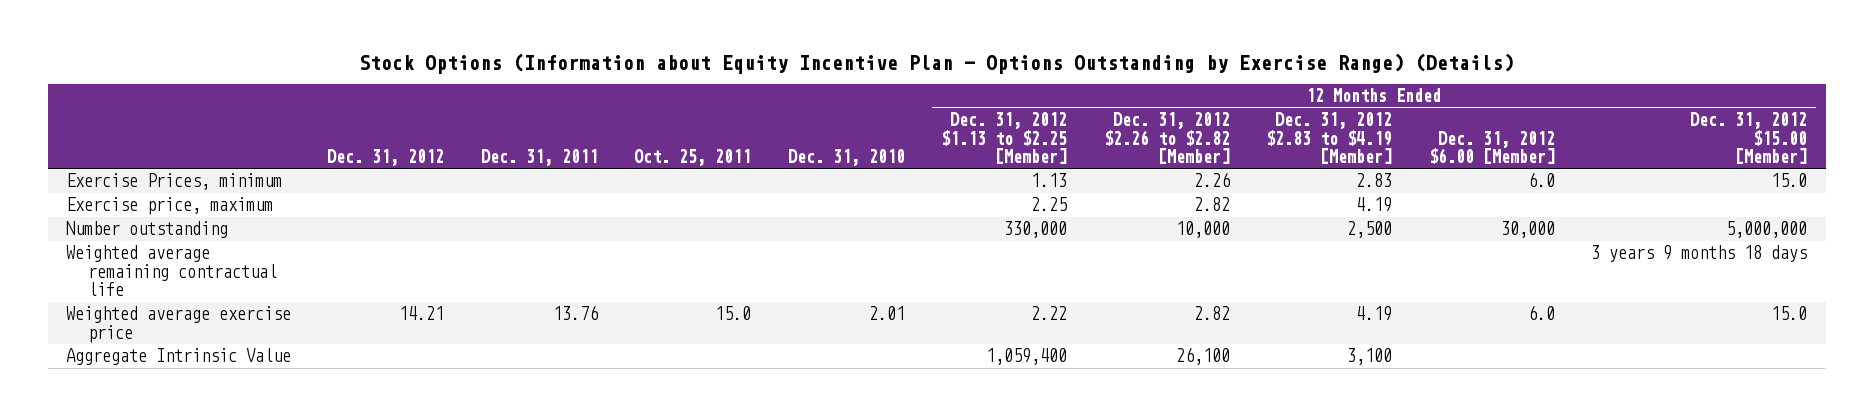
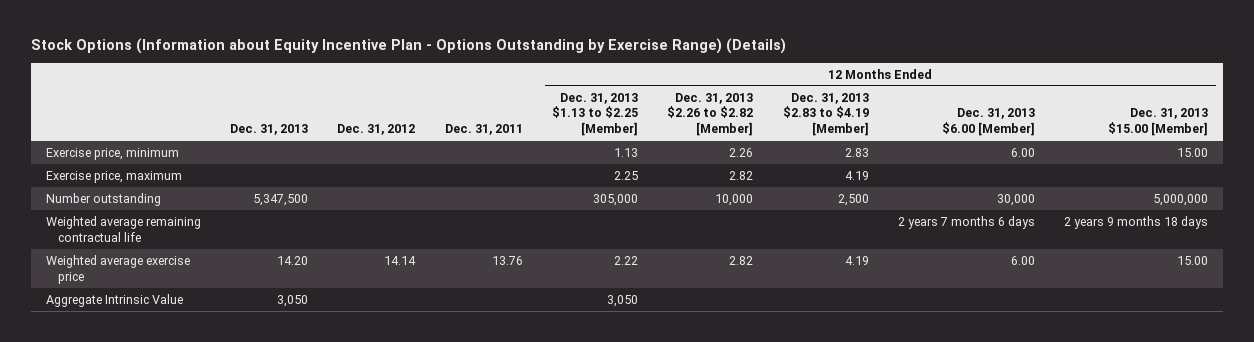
- | Dec. 31, 2012 | Dec. 31, 2011 | Oct. 25, 2011 | Dec. 31, 2010 | 12 Months Ended Dec. 31, 2012 $1.13 to $2.25 [Member] | 12 Months Ended Dec. 31, 2012 $2.26 to $2.82 [Member] | 12 Months Ended Dec. 31, 2012 $2.83 to $4.19 [Member] | 12 Months Ended Dec. 31, 2012 $6.00 [Member] | 12 Months Ended Dec. 31, 2012 $15.00 [Member]
+ | Dec. 31, 2013 | Dec. 31, 2012 | Dec. 31, 2011 | 12 Months Ended Dec. 31, 2013 $1.13 to $2.25 [Member] | 12 Months Ended Dec. 31, 2013 $2.26 to $2.82 [Member] | 12 Months Ended Dec. 31, 2013 $2.83 to $4.19 [Member] | 12 Months Ended Dec. 31, 2013 $6.00 [Member] | 12 Months Ended Dec. 31, 2013 $15.00 [Member]
- Exercise Prices, minimum | | | | | 1.13 | 2.26 | 2.83 | 6.0 | 15.0
+ Exercise price, minimum | | | | 1.13 | 2.26 | 2.83 | 6.00 | 15.00
- Weighted average exercise price | 14.21 | 13.76 | 15.0 | 2.01 | 2.22 | 2.82 | 4.19 | 6.0 | 15.0
+ Weighted average exercise price | 14.20 | 14.14 | 13.76 | 2.22 | 2.82 | 4.19 | 6.00 | 15.00

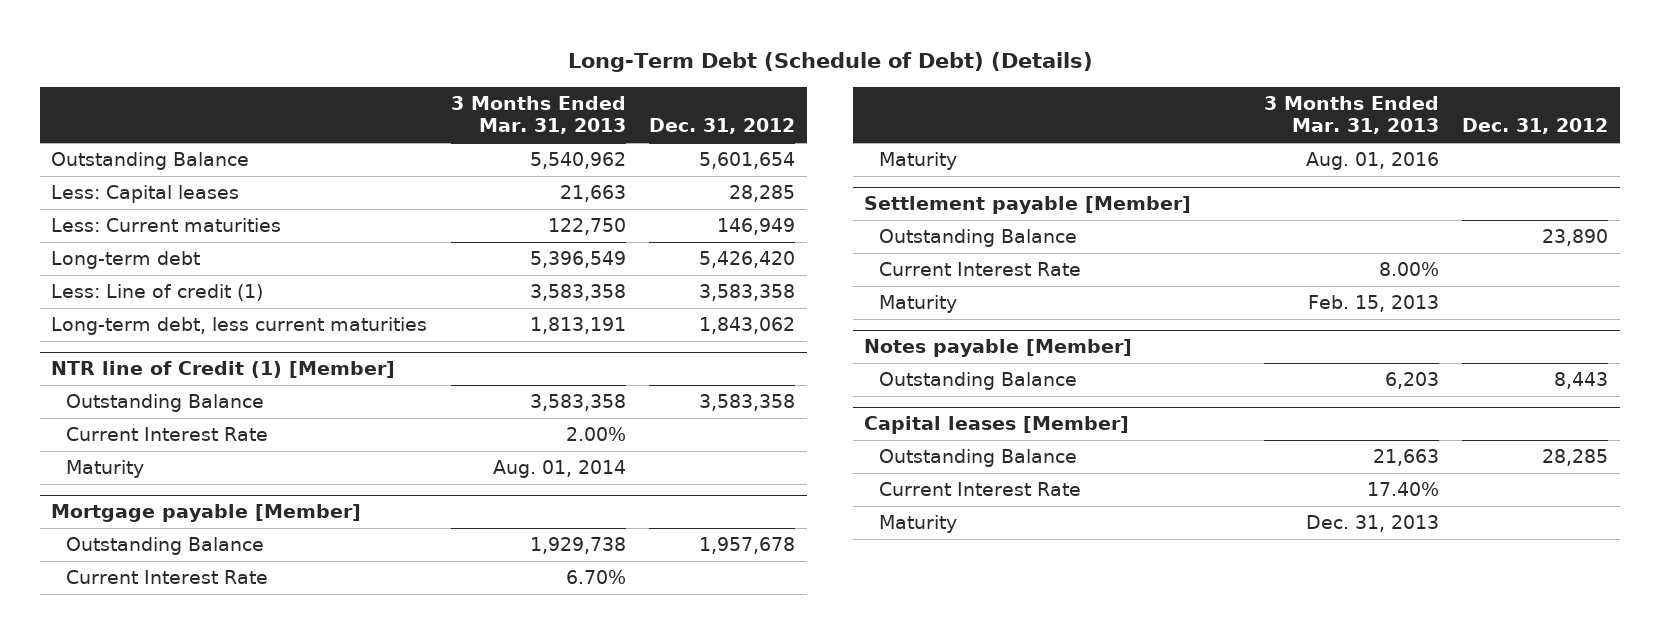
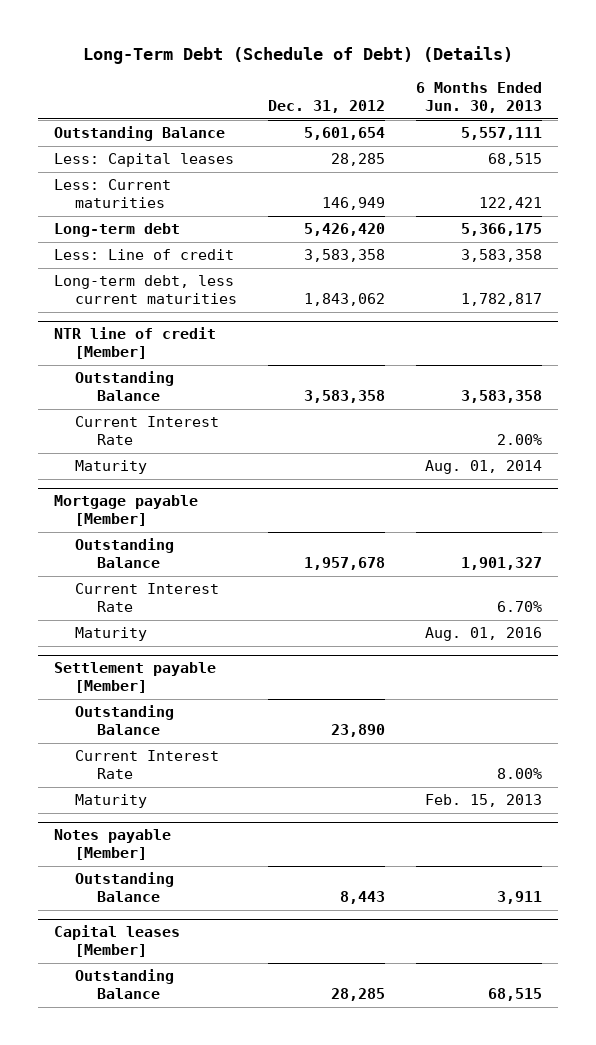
- | 3 Months Ended Mar. 31, 2013 | Dec. 31, 2012
+ | Dec. 31, 2012 | 6 Months Ended Jun. 30, 2013
- Less: Line of credit (1) | 3,583,358 | 3,583,358
+ Less: Line of credit | 3,583,358 | 3,583,358
- NTR line of Credit (1) [Member]
+ NTR line of credit [Member]
@ Capital leases [Member]
- Current Interest Rate | 17.40% |
- Maturity | Dec. 31, 2013 |

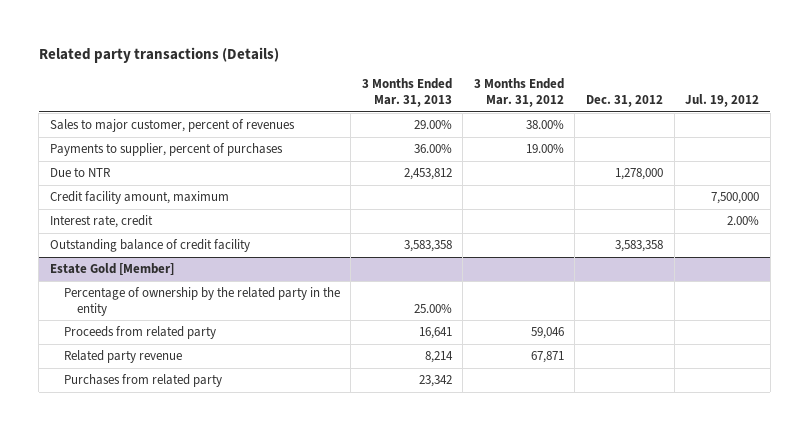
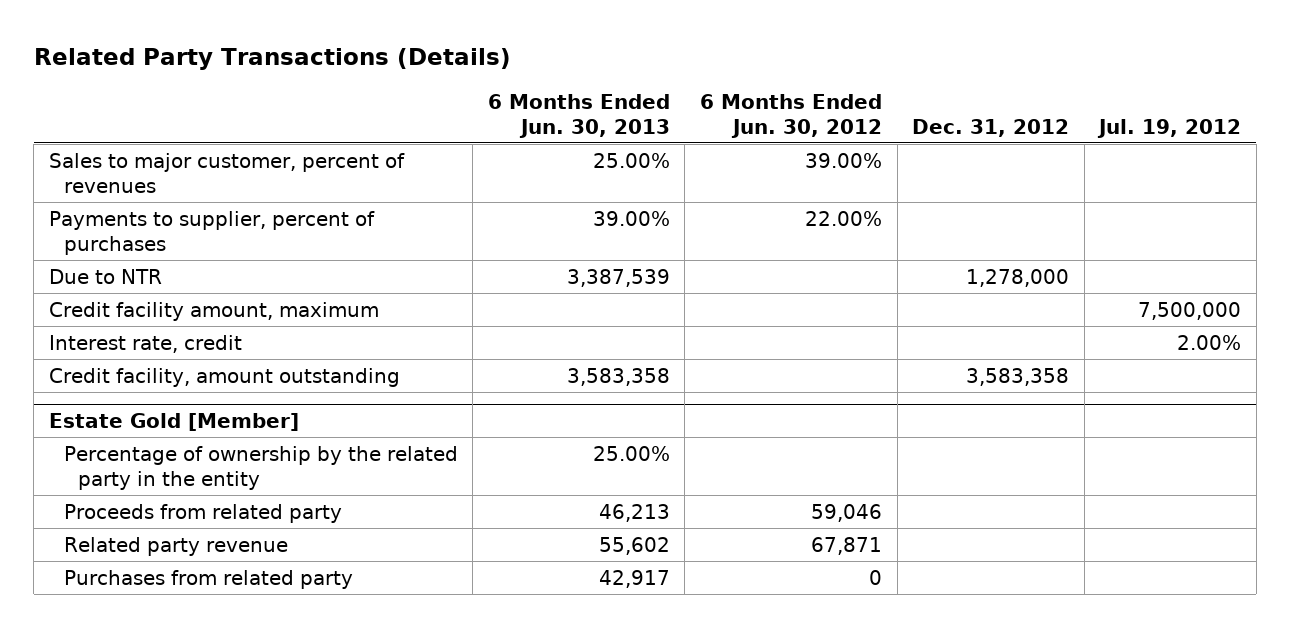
- Related party transactions (Details)
+ Related Party Transactions (Details)
- | 3 Months Ended Mar. 31, 2013 | 3 Months Ended Mar. 31, 2012 | Dec. 31, 2012 | Jul. 19, 2012
+ | 6 Months Ended Jun. 30, 2013 | 6 Months Ended Jun. 30, 2012 | Dec. 31, 2012 | Jul. 19, 2012
- Outstanding balance of credit facility | 3,583,358 | | 3,583,358 |
+ Credit facility, amount outstanding | 3,583,358 | | 3,583,358 |

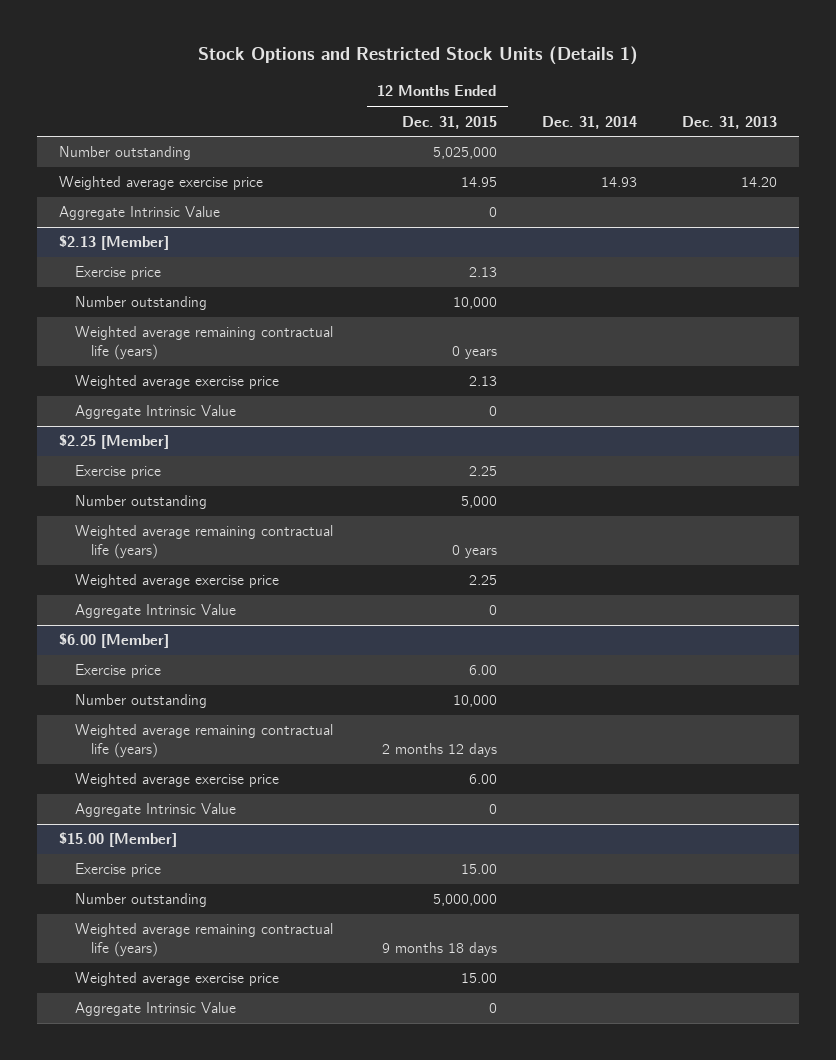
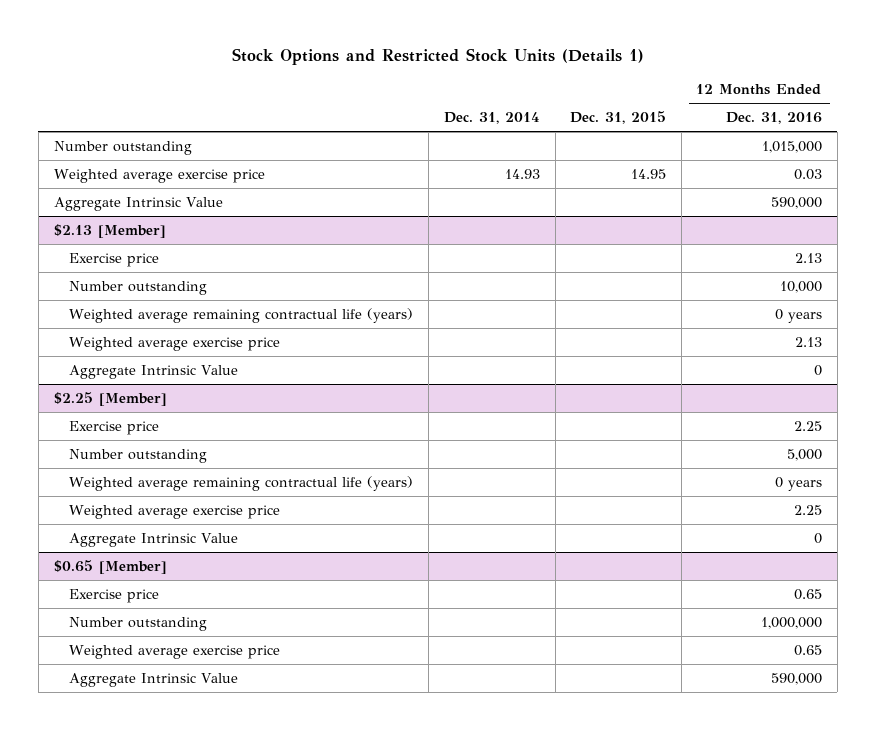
- | 12 Months Ended Dec. 31, 2015 | Dec. 31, 2014 | Dec. 31, 2013
+ | Dec. 31, 2014 | Dec. 31, 2015 | 12 Months Ended Dec. 31, 2016
- $6.00 [Member]
+ $0.65 [Member]
- Weighted average remaining contractual life (years) | 2 months 12 days | |
- $15.00 [Member]
- Exercise price | 15.00 | |
- Number outstanding | 5,000,000 | |
- Weighted average remaining contractual life (years) | 9 months 18 days | |
- Weighted average exercise price | 15.00 | |
- Aggregate Intrinsic Value | 0 | |

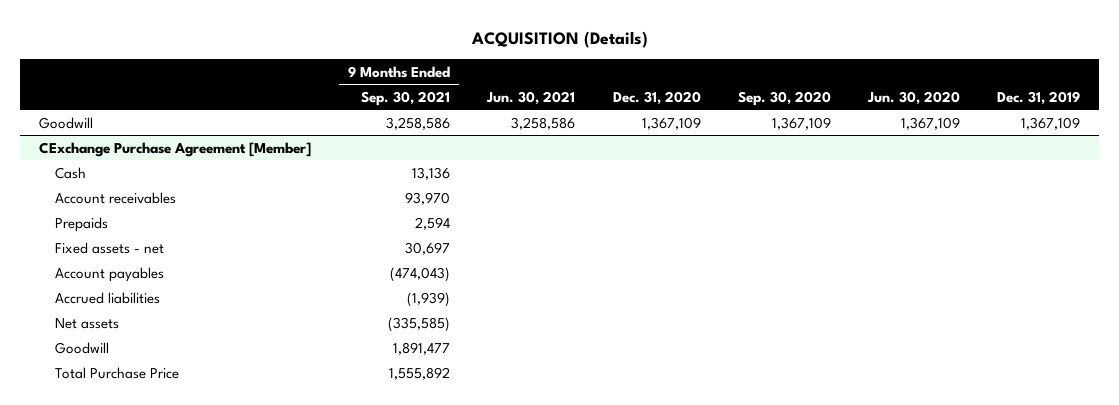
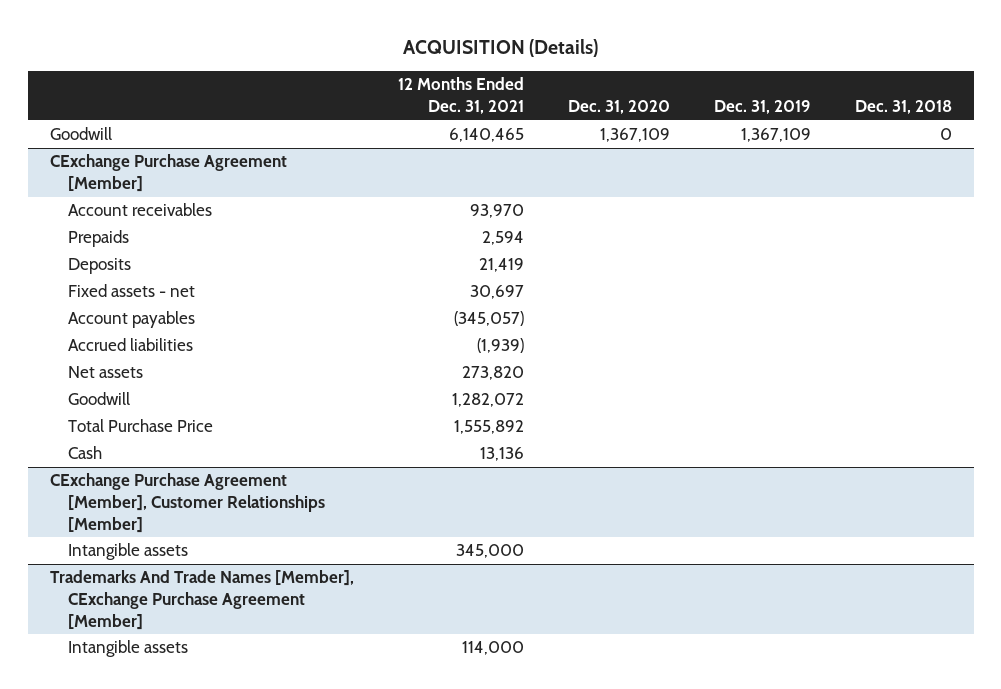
- | 9 Months Ended Sep. 30, 2021 | Jun. 30, 2021 | Dec. 31, 2020 | Sep. 30, 2020 | Jun. 30, 2020 | Dec. 31, 2019
+ | 12 Months Ended Dec. 31, 2021 | Dec. 31, 2020 | Dec. 31, 2019 | Dec. 31, 2018
@ CExchange Purchase Agreement [Member]
+ Deposits | 21,419 | | |
moved down: Cash | 13,136 | | |
+ CExchange Purchase Agreement [Member], Customer Relationships [Member]
+ Intangible assets | 345,000 | | |
+ Trademarks And Trade Names [Member], CExchange Purchase Agreement [Member]
+ Intangible assets | 114,000 | | |

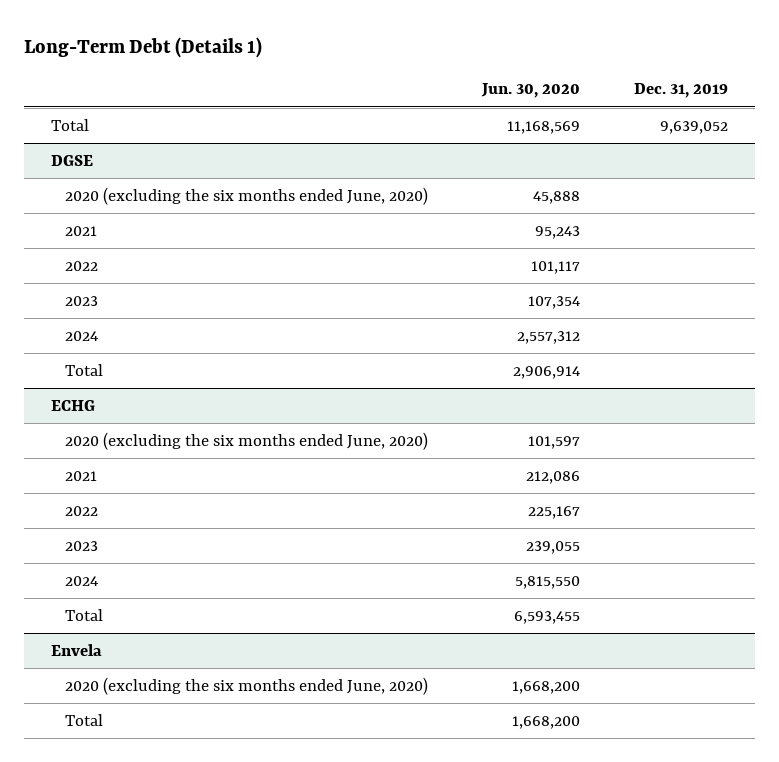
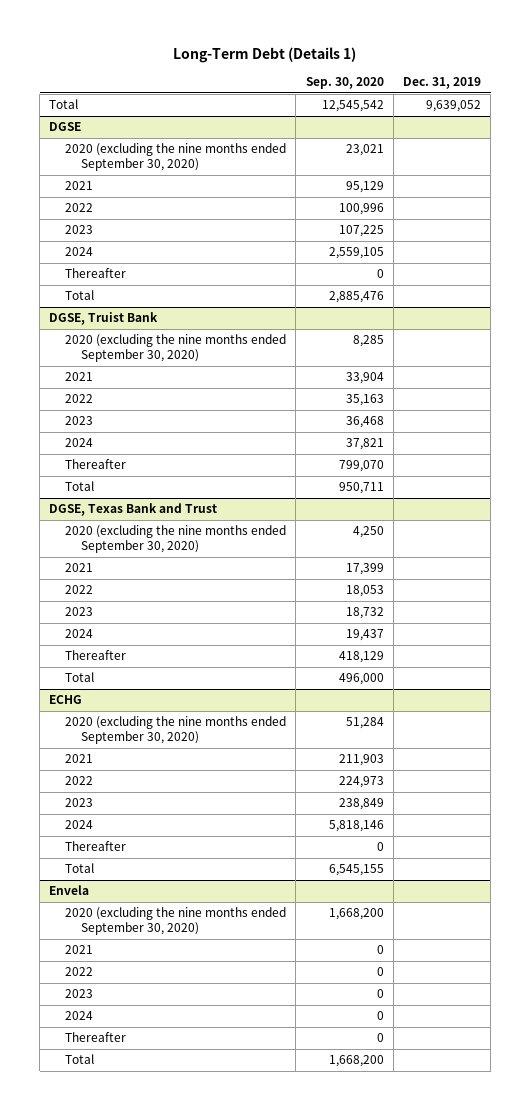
- | Jun. 30, 2020 | Dec. 31, 2019
+ | Sep. 30, 2020 | Dec. 31, 2019
@ DGSE
- 2020 (excluding the six months ended June, 2020) | 45,888 |
+ 2020 (excluding the nine months ended September 30, 2020) | 23,021 |
+ Thereafter | 0 |
+ DGSE, Truist Bank
+ 2020 (excluding the nine months ended September 30, 2020) | 8,285 |
+ 2021 | 33,904 |
+ 2022 | 35,163 |
+ 2023 | 36,468 |
+ 2024 | 37,821 |
+ Thereafter | 799,070 |
+ Total | 950,711 |
+ DGSE, Texas Bank and Trust
+ 2020 (excluding the nine months ended September 30, 2020) | 4,250 |
+ 2021 | 17,399 |
+ 2022 | 18,053 |
+ 2023 | 18,732 |
+ 2024 | 19,437 |
+ Thereafter | 418,129 |
+ Total | 496,000 |
@ ECHG
- 2020 (excluding the six months ended June, 2020) | 101,597 |
+ 2020 (excluding the nine months ended September 30, 2020) | 51,284 |
+ Thereafter | 0 |
@ Envela
- 2020 (excluding the six months ended June, 2020) | 1,668,200 |
+ 2020 (excluding the nine months ended September 30, 2020) | 1,668,200 |
+ 2021 | 0 |
+ 2022 | 0 |
+ 2023 | 0 |
+ 2024 | 0 |
+ Thereafter | 0 |

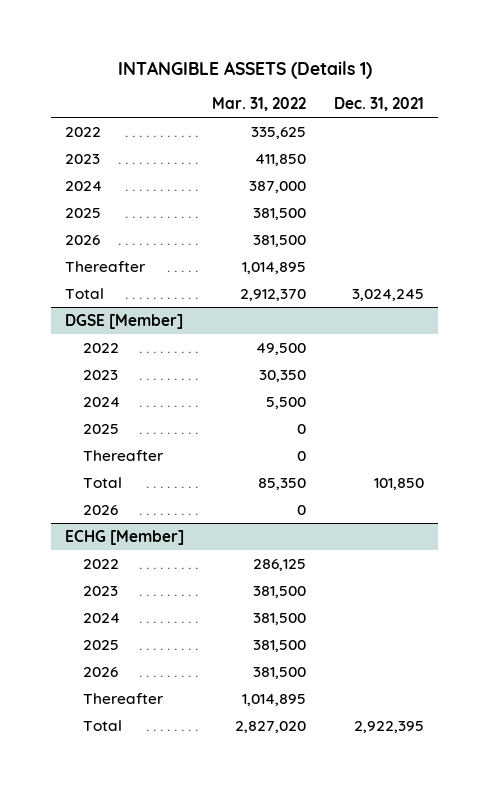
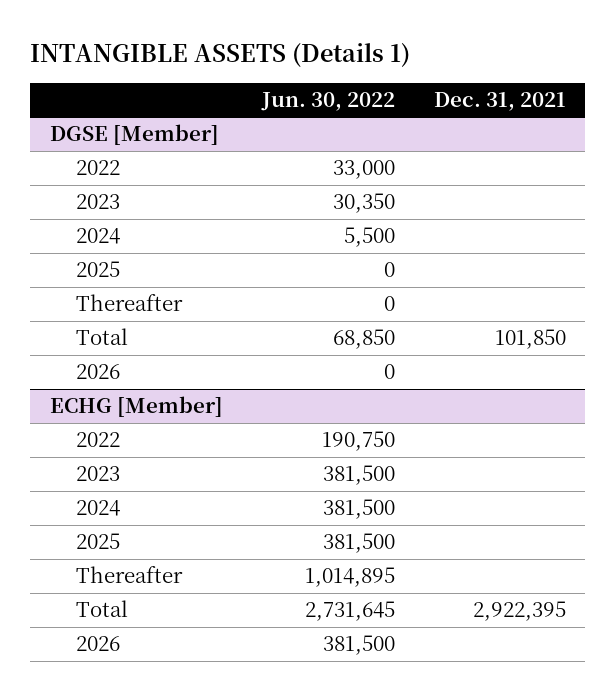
- | Mar. 31, 2022 | Dec. 31, 2021
+ | Jun. 30, 2022 | Dec. 31, 2021
- 2022 | 335,625 |
- 2023 | 411,850 |
- 2024 | 387,000 |
- 2025 | 381,500 |
- 2026 | 381,500 |
- Thereafter | 1,014,895 |
- Total | 2,912,370 | 3,024,245
@ ECHG [Member]
moved down: 2026 | 381,500 |

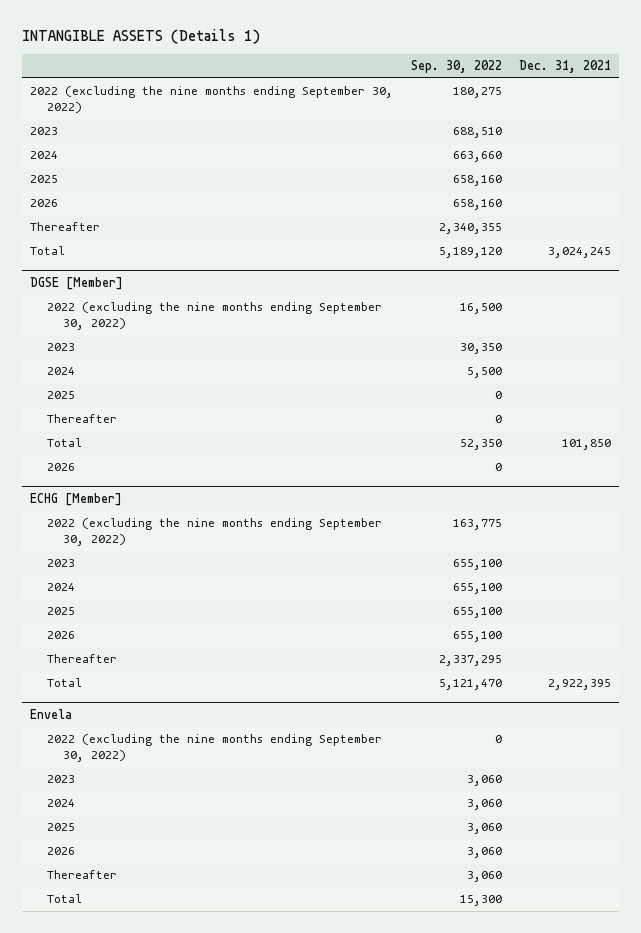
- | Jun. 30, 2022 | Dec. 31, 2021
+ | Sep. 30, 2022 | Dec. 31, 2021
+ 2022 (excluding the nine months ending September 30, 2022) | 180,275 |
+ 2023 | 688,510 |
+ 2024 | 663,660 |
+ 2025 | 658,160 |
+ 2026 | 658,160 |
+ Thereafter | 2,340,355 |
+ Total | 5,189,120 | 3,024,245
@ DGSE [Member]
- 2022 | 33,000 |
+ 2022 (excluding the nine months ending September 30, 2022) | 16,500 |
@ ECHG [Member]
- 2022 | 190,750 |
+ 2022 (excluding the nine months ending September 30, 2022) | 163,775 |
moved up: 2026 | 655,100 |
+ Envela
+ 2022 (excluding the nine months ending September 30, 2022) | 0 |
+ 2023 | 3,060 |
+ 2024 | 3,060 |
+ 2025 | 3,060 |
+ 2026 | 3,060 |
+ Thereafter | 3,060 |
+ Total | 15,300 |

